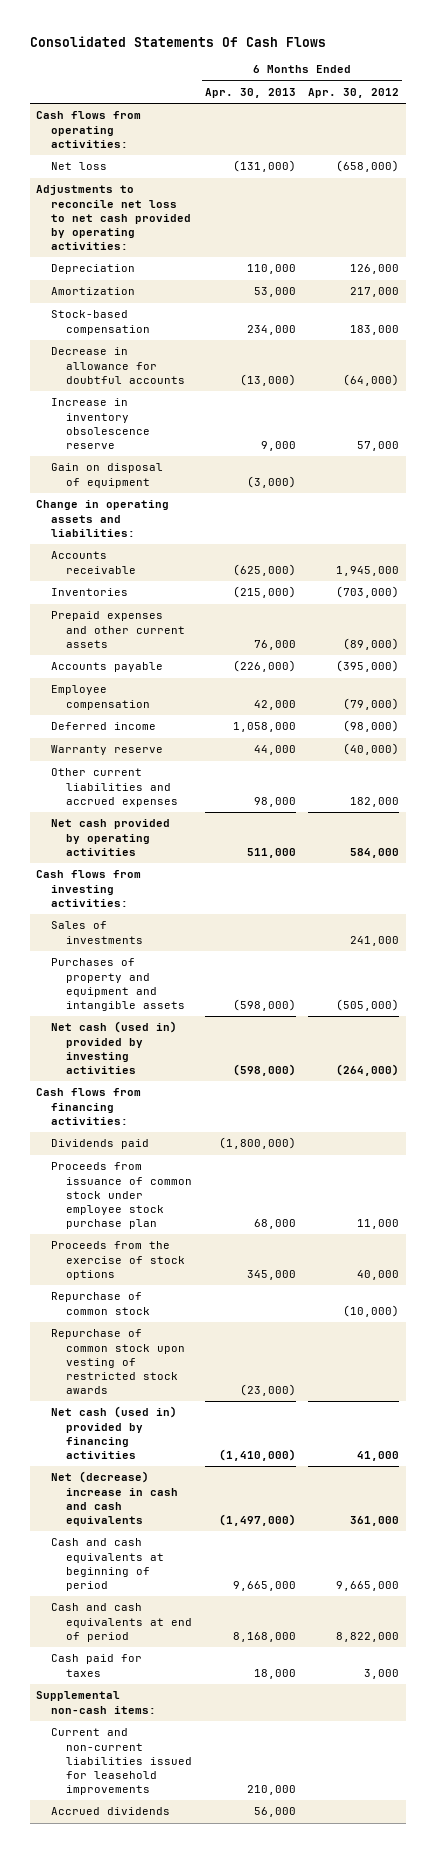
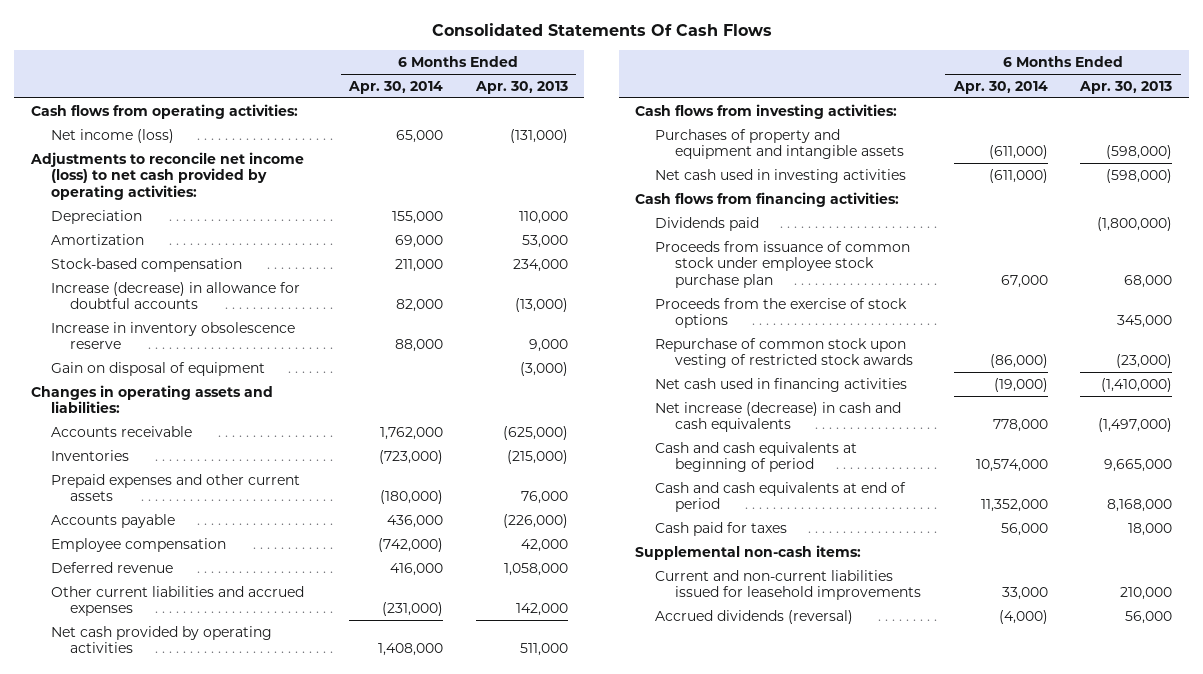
- | 6 Months Ended Apr. 30, 2013 | 6 Months Ended Apr. 30, 2012
+ | 6 Months Ended Apr. 30, 2014 | 6 Months Ended Apr. 30, 2013
- Net loss | (131,000) | (658,000)
- Adjustments to reconcile net loss to net cash provided by operating activities:
+ Net income (loss) | 65,000 | (131,000)
+ Adjustments to reconcile net income (loss) to net cash provided by operating activities:
- Decrease in allowance for doubtful accounts | (13,000) | (64,000)
+ Increase (decrease) in allowance for doubtful accounts | 82,000 | (13,000)
- Change in operating assets and liabilities:
+ Changes in operating assets and liabilities:
- Deferred income | 1,058,000 | (98,000)
- Warranty reserve | 44,000 | (40,000)
- Other current liabilities and accrued expenses | 98,000 | 182,000
+ Deferred revenue | 416,000 | 1,058,000
+ Other current liabilities and accrued expenses | (231,000) | 142,000
- Sales of investments | | 241,000
- Net cash (used in) provided by investing activities | (598,000) | (264,000)
+ Net cash used in investing activities | (611,000) | (598,000)
- Repurchase of common stock | | (10,000)
- Net cash (used in) provided by financing activities | (1,410,000) | 41,000
- Net (decrease) increase in cash and cash equivalents | (1,497,000) | 361,000
+ Net cash used in financing activities | (19,000) | (1,410,000)
+ Net increase (decrease) in cash and cash equivalents | 778,000 | (1,497,000)
- Accrued dividends | 56,000 |
+ Accrued dividends (reversal) | (4,000) | 56,000

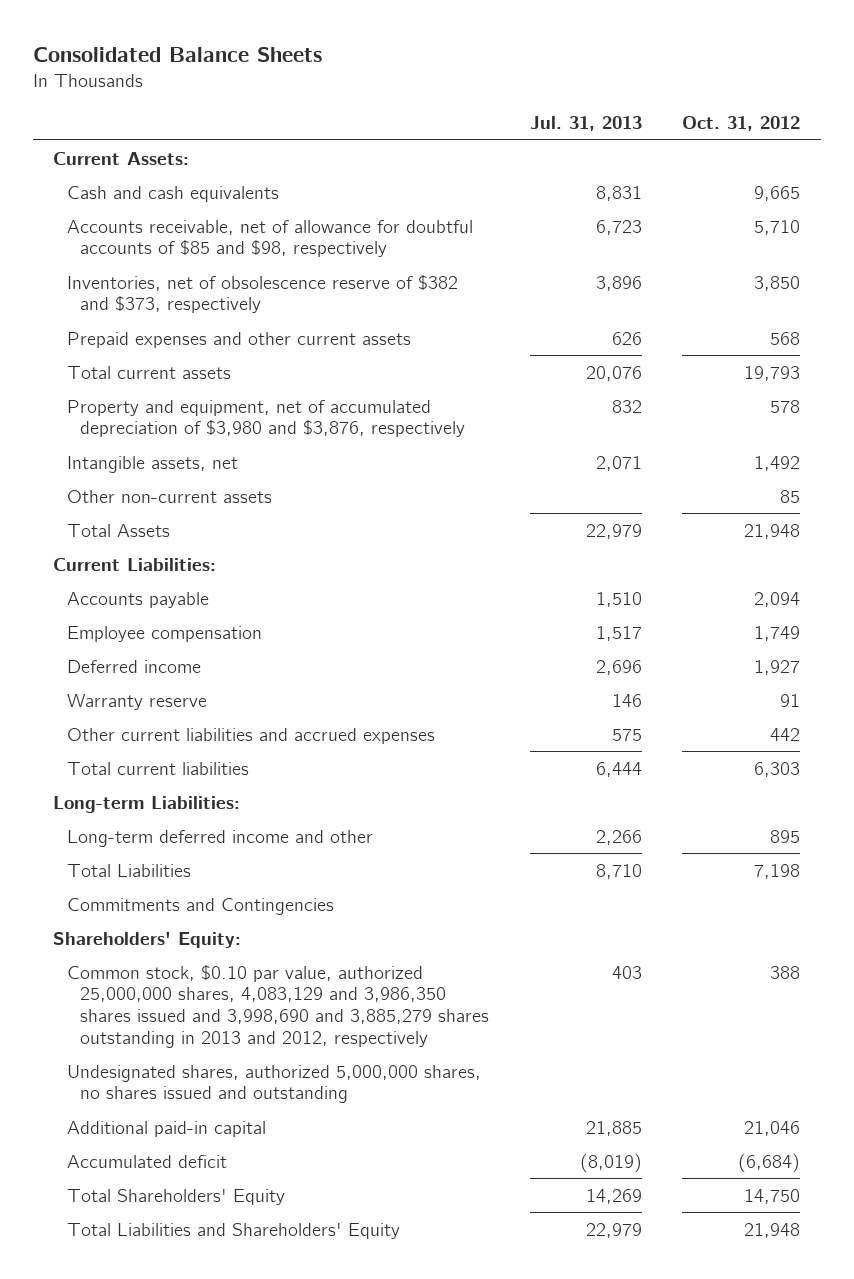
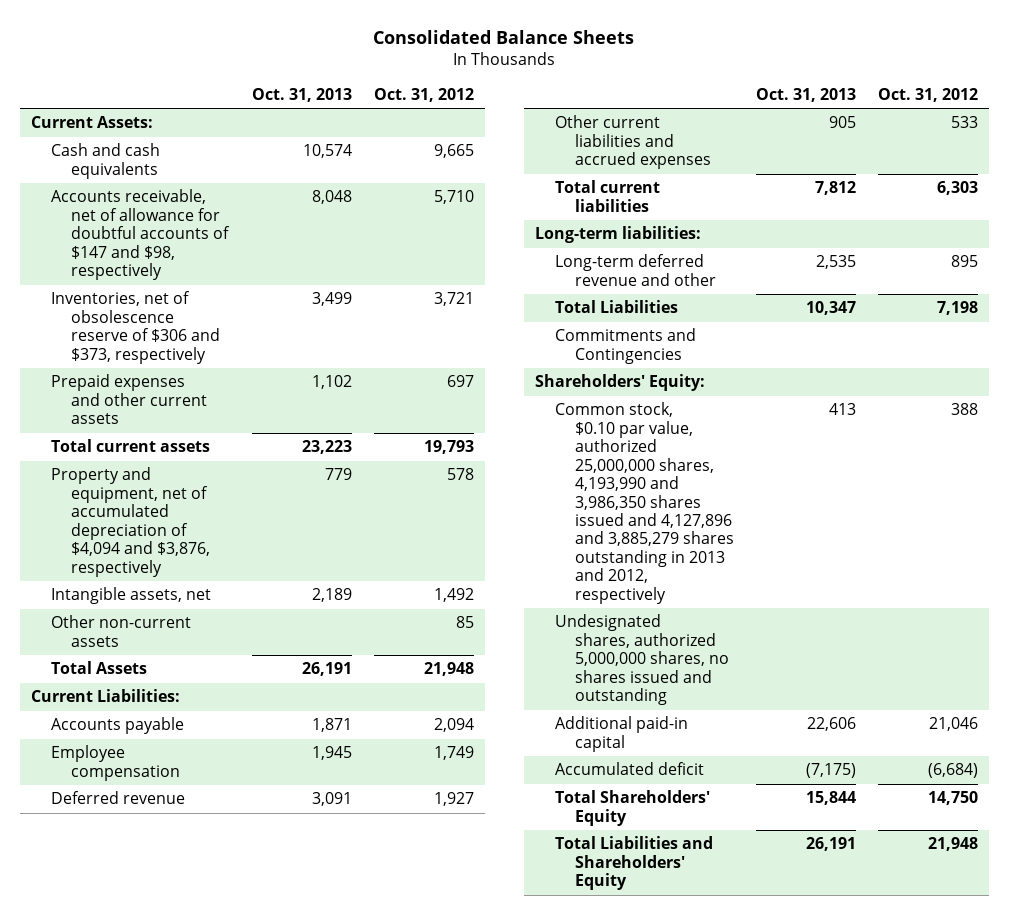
- | Jul. 31, 2013 | Oct. 31, 2012
+ | Oct. 31, 2013 | Oct. 31, 2012
- Accounts receivable, net of allowance for doubtful accounts of $85 and $98, respectively | 6,723 | 5,710
- Inventories, net of obsolescence reserve of $382 and $373, respectively | 3,896 | 3,850
- Prepaid expenses and other current assets | 626 | 568
+ Accounts receivable, net of allowance for doubtful accounts of $147 and $98, respectively | 8,048 | 5,710
+ Inventories, net of obsolescence reserve of $306 and $373, respectively | 3,499 | 3,721
+ Prepaid expenses and other current assets | 1,102 | 697
- Property and equipment, net of accumulated depreciation of $3,980 and $3,876, respectively | 832 | 578
+ Property and equipment, net of accumulated depreciation of $4,094 and $3,876, respectively | 779 | 578
- Deferred income | 2,696 | 1,927
- Warranty reserve | 146 | 91
- Other current liabilities and accrued expenses | 575 | 442
+ Deferred revenue | 3,091 | 1,927
+ Other current liabilities and accrued expenses | 905 | 533
- Long-term Liabilities:
- Long-term deferred income and other | 2,266 | 895
+ Long-term liabilities:
+ Long-term deferred revenue and other | 2,535 | 895
- Common stock, $0.10 par value, authorized 25,000,000 shares, 4,083,129 and 3,986,350 shares issued and 3,998,690 and 3,885,279 shares outstanding in 2013 and 2012, respectively | 403 | 388
+ Common stock, $0.10 par value, authorized 25,000,000 shares, 4,193,990 and 3,986,350 shares issued and 4,127,896 and 3,885,279 shares outstanding in 2013 and 2012, respectively | 413 | 388

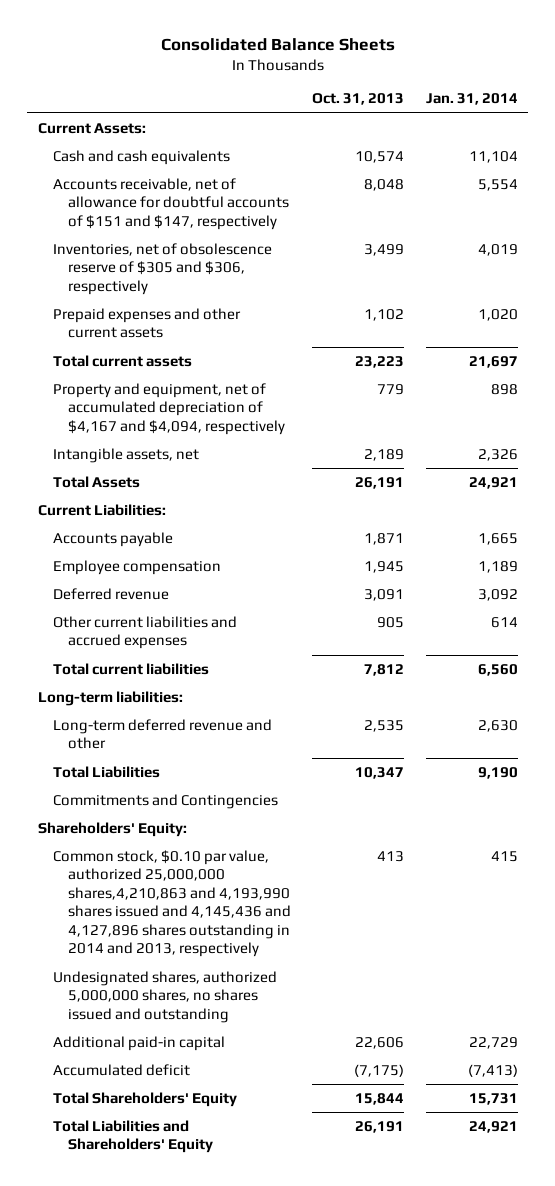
- | Oct. 31, 2013 | Oct. 31, 2012
+ | Oct. 31, 2013 | Jan. 31, 2014
- Accounts receivable, net of allowance for doubtful accounts of $147 and $98, respectively | 8,048 | 5,710
- Inventories, net of obsolescence reserve of $306 and $373, respectively | 3,499 | 3,721
+ Accounts receivable, net of allowance for doubtful accounts of $151 and $147, respectively | 8,048 | 5,554
+ Inventories, net of obsolescence reserve of $305 and $306, respectively | 3,499 | 4,019
- Property and equipment, net of accumulated depreciation of $4,094 and $3,876, respectively | 779 | 578
+ Property and equipment, net of accumulated depreciation of $4,167 and $4,094, respectively | 779 | 898
- Other non-current assets | | 85
- Common stock, $0.10 par value, authorized 25,000,000 shares, 4,193,990 and 3,986,350 shares issued and 4,127,896 and 3,885,279 shares outstanding in 2013 and 2012, respectively | 413 | 388
+ Common stock, $0.10 par value, authorized 25,000,000 shares,4,210,863 and 4,193,990 shares issued and 4,145,436 and 4,127,896 shares outstanding in 2014 and 2013, respectively | 413 | 415

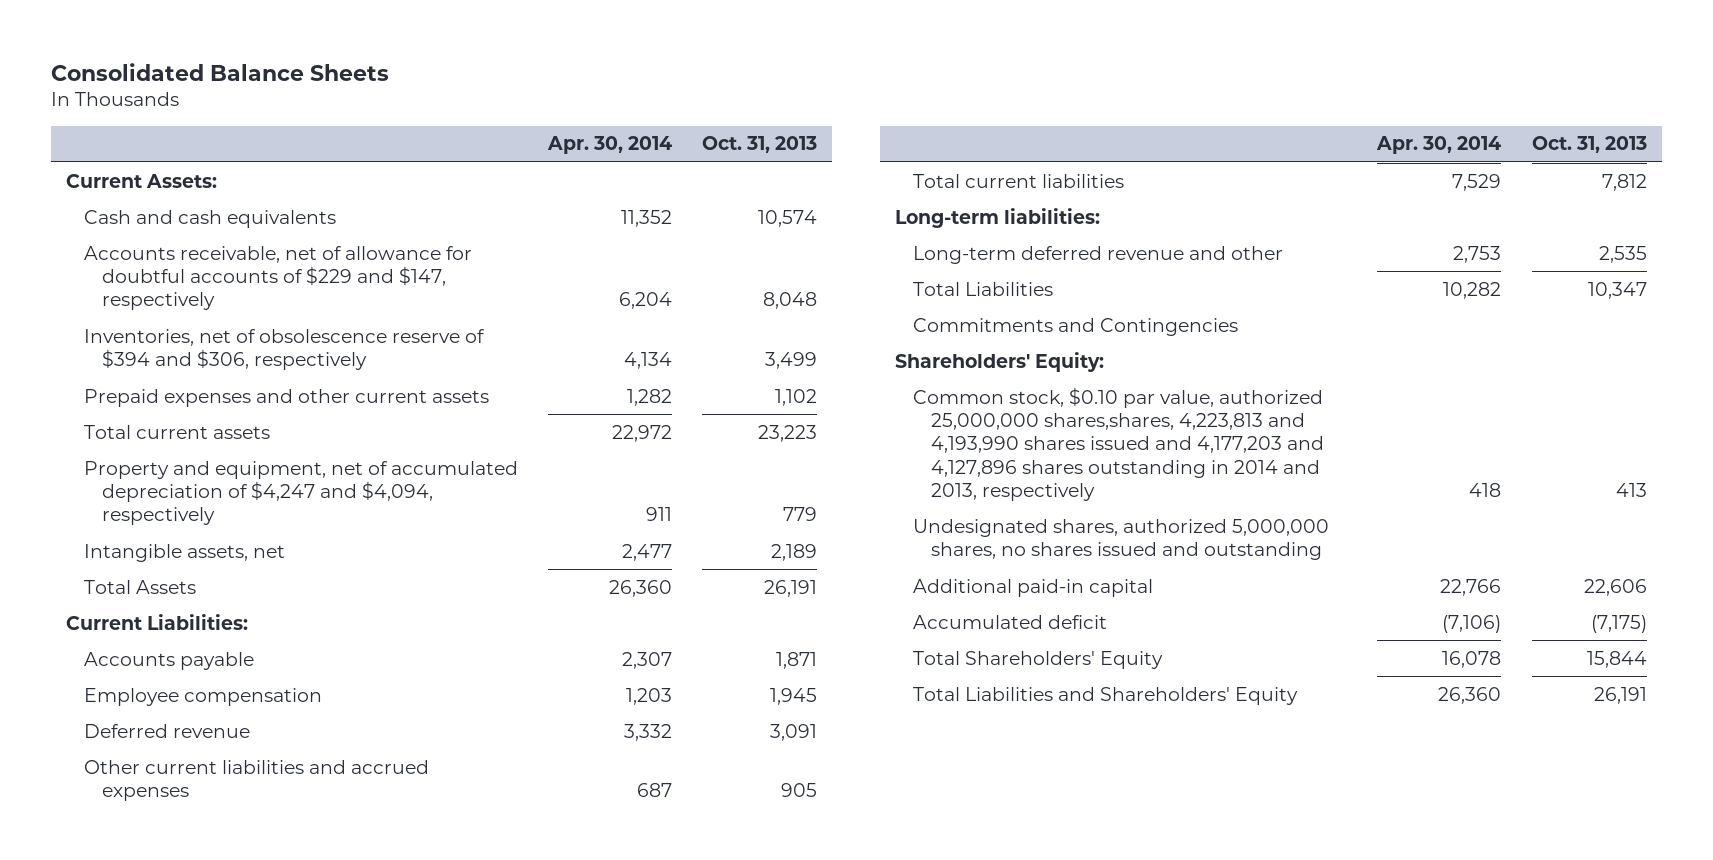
- | Oct. 31, 2013 | Jan. 31, 2014
+ | Apr. 30, 2014 | Oct. 31, 2013
- Accounts receivable, net of allowance for doubtful accounts of $151 and $147, respectively | 8,048 | 5,554
- Inventories, net of obsolescence reserve of $305 and $306, respectively | 3,499 | 4,019
+ Accounts receivable, net of allowance for doubtful accounts of $229 and $147, respectively | 6,204 | 8,048
+ Inventories, net of obsolescence reserve of $394 and $306, respectively | 4,134 | 3,499
- Property and equipment, net of accumulated depreciation of $4,167 and $4,094, respectively | 779 | 898
+ Property and equipment, net of accumulated depreciation of $4,247 and $4,094, respectively | 911 | 779
- Common stock, $0.10 par value, authorized 25,000,000 shares,4,210,863 and 4,193,990 shares issued and 4,145,436 and 4,127,896 shares outstanding in 2014 and 2013, respectively | 413 | 415
+ Common stock, $0.10 par value, authorized 25,000,000 shares,shares, 4,223,813 and 4,193,990 shares issued and 4,177,203 and 4,127,896 shares outstanding in 2014 and 2013, respectively | 418 | 413

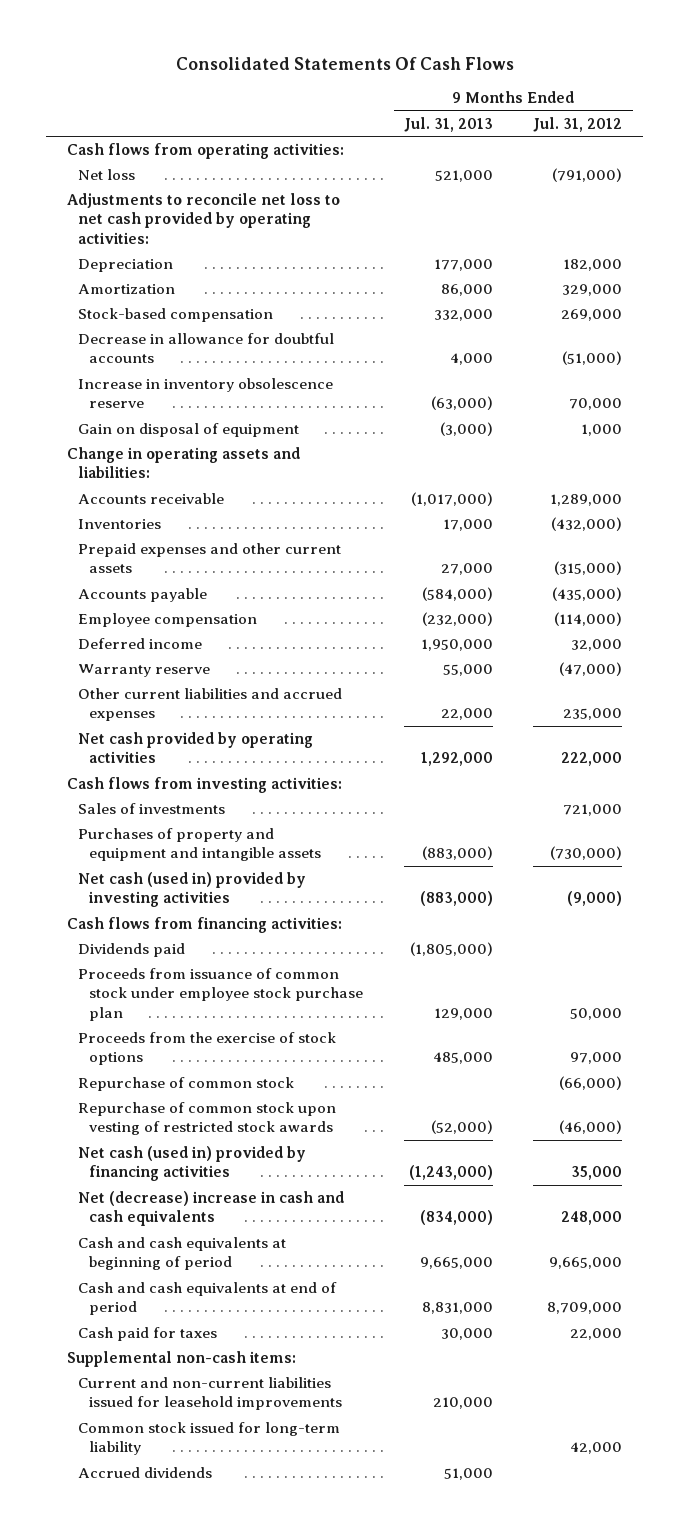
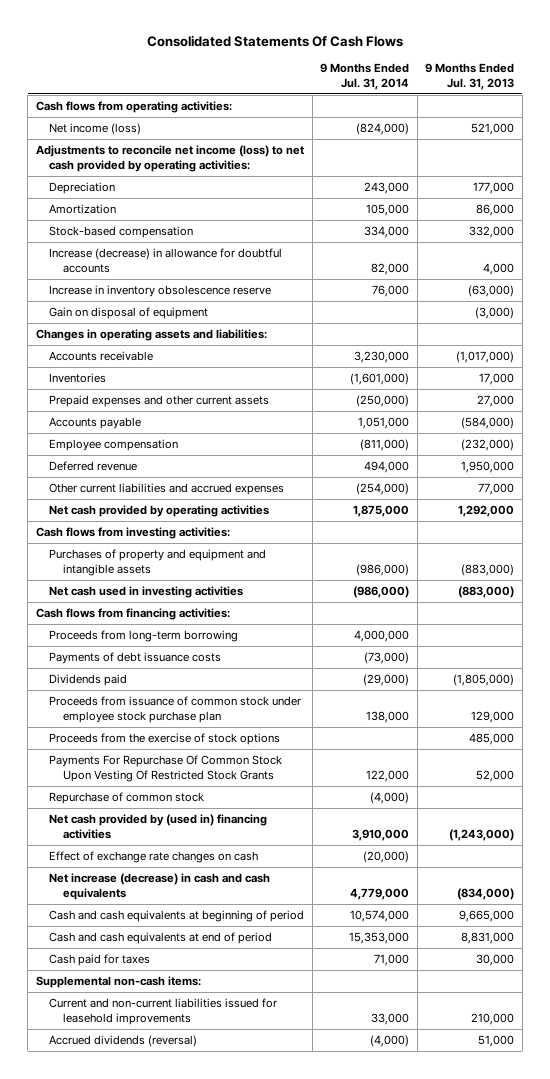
- | 9 Months Ended Jul. 31, 2013 | 9 Months Ended Jul. 31, 2012
+ | 9 Months Ended Jul. 31, 2014 | 9 Months Ended Jul. 31, 2013
- Net loss | 521,000 | (791,000)
- Adjustments to reconcile net loss to net cash provided by operating activities:
+ Net income (loss) | (824,000) | 521,000
+ Adjustments to reconcile net income (loss) to net cash provided by operating activities:
- Decrease in allowance for doubtful accounts | 4,000 | (51,000)
+ Increase (decrease) in allowance for doubtful accounts | 82,000 | 4,000
- Change in operating assets and liabilities:
+ Changes in operating assets and liabilities:
- Deferred income | 1,950,000 | 32,000
- Warranty reserve | 55,000 | (47,000)
- Other current liabilities and accrued expenses | 22,000 | 235,000
+ Deferred revenue | 494,000 | 1,950,000
+ Other current liabilities and accrued expenses | (254,000) | 77,000
- Sales of investments | | 721,000
- Net cash (used in) provided by investing activities | (883,000) | (9,000)
+ Net cash used in investing activities | (986,000) | (883,000)
+ Proceeds from long-term borrowing | 4,000,000 |
+ Payments of debt issuance costs | (73,000) |
+ Payments For Repurchase Of Common Stock Upon Vesting Of Restricted Stock Grants | 122,000 | 52,000
- Repurchase of common stock upon vesting of restricted stock awards | (52,000) | (46,000)
- Net cash (used in) provided by financing activities | (1,243,000) | 35,000
- Net (decrease) increase in cash and cash equivalents | (834,000) | 248,000
+ Net cash provided by (used in) financing activities | 3,910,000 | (1,243,000)
+ Effect of exchange rate changes on cash | (20,000) |
+ Net increase (decrease) in cash and cash equivalents | 4,779,000 | (834,000)
- Common stock issued for long-term liability | | 42,000
- Accrued dividends | 51,000 |
+ Accrued dividends (reversal) | (4,000) | 51,000

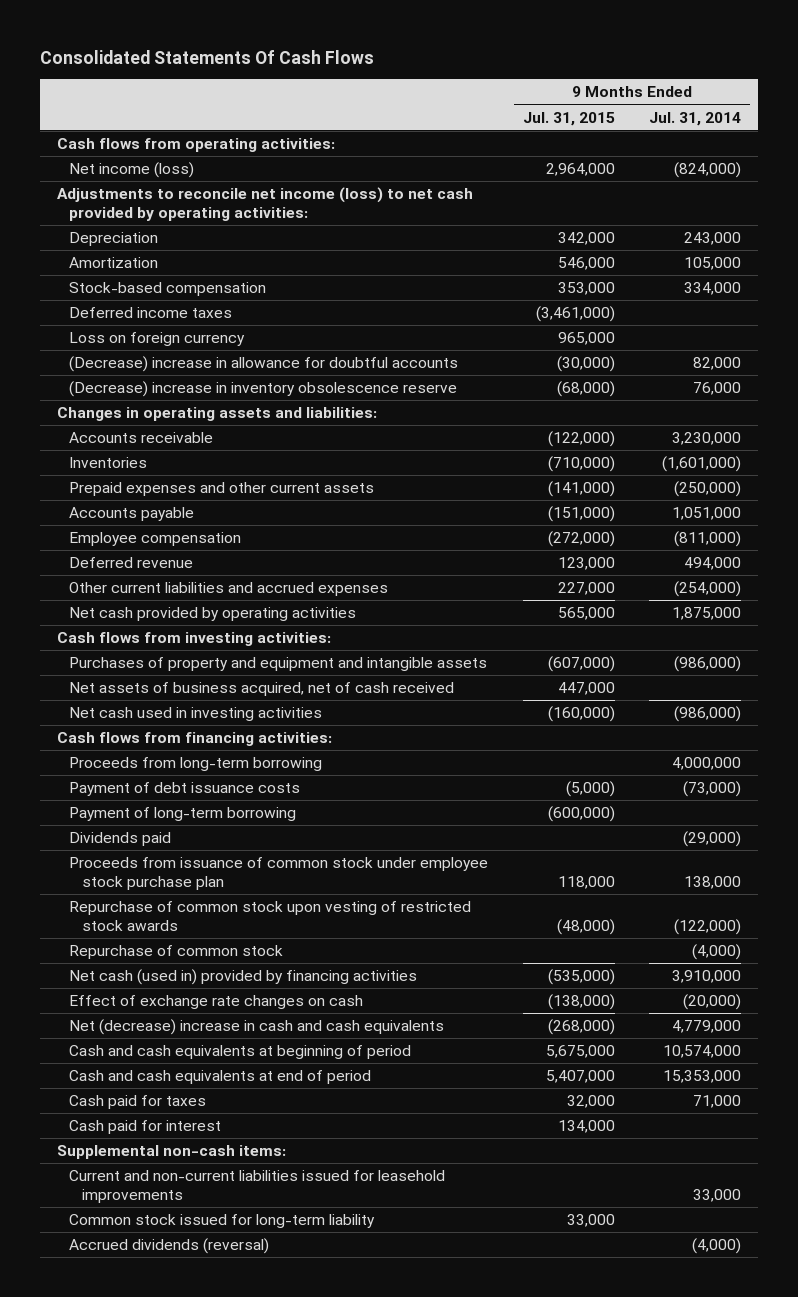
- | 9 Months Ended Jul. 31, 2014 | 9 Months Ended Jul. 31, 2013
+ | 9 Months Ended Jul. 31, 2015 | 9 Months Ended Jul. 31, 2014
- Increase (decrease) in allowance for doubtful accounts | 82,000 | 4,000
- Increase in inventory obsolescence reserve | 76,000 | (63,000)
- Gain on disposal of equipment | | (3,000)
+ Deferred income taxes | (3,461,000) |
+ Loss on foreign currency | 965,000 |
+ (Decrease) increase in allowance for doubtful accounts | (30,000) | 82,000
+ (Decrease) increase in inventory obsolescence reserve | (68,000) | 76,000
+ Net assets of business acquired, net of cash received | 447,000 |
- Payments of debt issuance costs | (73,000) |
+ Payment of debt issuance costs | (5,000) | (73,000)
+ Payment of long-term borrowing | (600,000) |
- Proceeds from the exercise of stock options | | 485,000
- Payments For Repurchase Of Common Stock Upon Vesting Of Restricted Stock Grants | 122,000 | 52,000
+ Repurchase of common stock upon vesting of restricted stock awards | (48,000) | (122,000)
- Net cash provided by (used in) financing activities | 3,910,000 | (1,243,000)
+ Net cash (used in) provided by financing activities | (535,000) | 3,910,000
- Net increase (decrease) in cash and cash equivalents | 4,779,000 | (834,000)
+ Net (decrease) increase in cash and cash equivalents | (268,000) | 4,779,000
+ Cash paid for interest | 134,000 |
+ Common stock issued for long-term liability | 33,000 |

